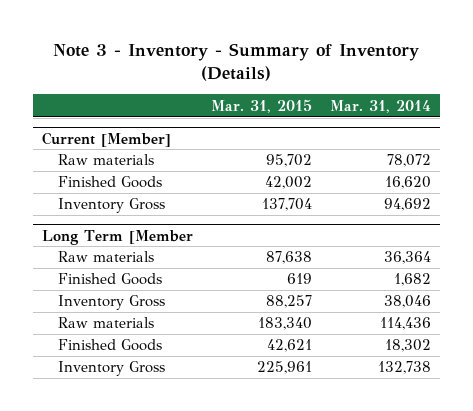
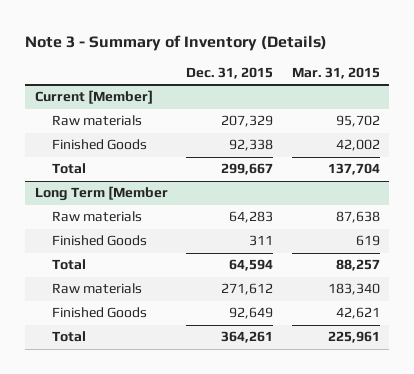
- Note 3 - Inventory - Summary of Inventory (Details)
+ Note 3 - Summary of Inventory (Details)
- | Mar. 31, 2015 | Mar. 31, 2014
+ | Dec. 31, 2015 | Mar. 31, 2015
@ Current [Member]
- Inventory Gross | 137,704 | 94,692
+ Total | 299,667 | 137,704
@ Long Term [Member
- Inventory Gross | 88,257 | 38,046
+ Total | 64,594 | 88,257
- Inventory Gross | 225,961 | 132,738
+ Total | 364,261 | 225,961

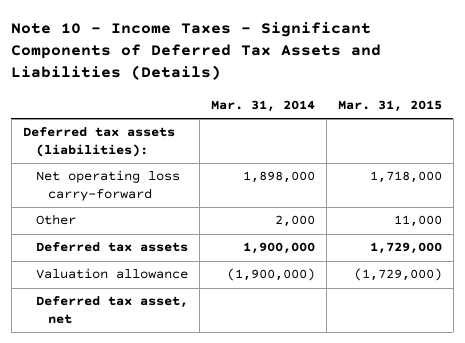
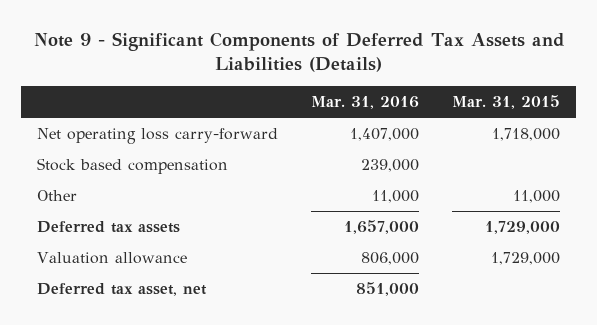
- Note 10 - Income Taxes - Significant Components of Deferred Tax Assets and Liabilities (Details)
+ Note 9 - Significant Components of Deferred Tax Assets and Liabilities (Details)
- | Mar. 31, 2014 | Mar. 31, 2015
+ | Mar. 31, 2016 | Mar. 31, 2015
- Deferred tax assets (liabilities):
+ Stock based compensation | 239,000 |
- Valuation allowance | (1,900,000) | (1,729,000)
+ Valuation allowance | 806,000 | 1,729,000

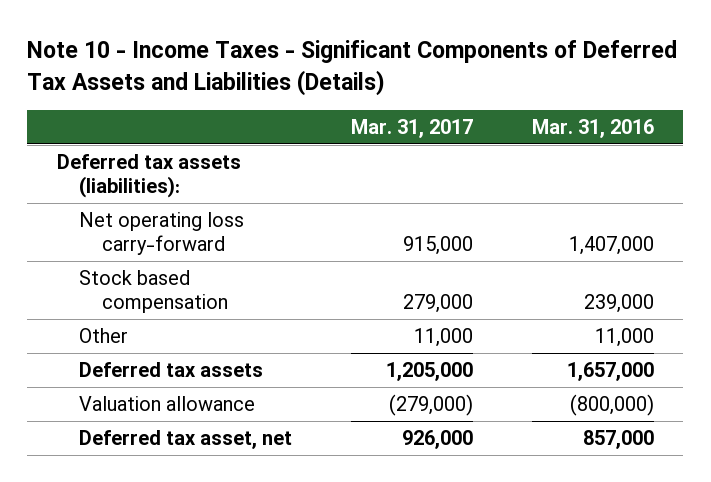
- Note 9 - Significant Components of Deferred Tax Assets and Liabilities (Details)
+ Note 10 - Income Taxes - Significant Components of Deferred Tax Assets and Liabilities (Details)
- | Mar. 31, 2016 | Mar. 31, 2015
+ | Mar. 31, 2017 | Mar. 31, 2016
+ Deferred tax assets (liabilities):
- Valuation allowance | 806,000 | 1,729,000
- Deferred tax asset, net | 851,000 |
+ Valuation allowance | (279,000) | (800,000)
+ Deferred tax asset, net | 926,000 | 857,000

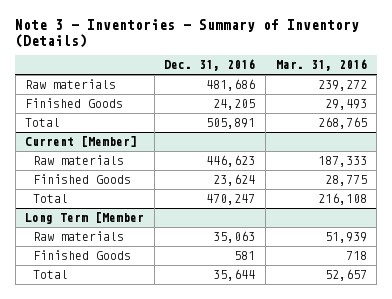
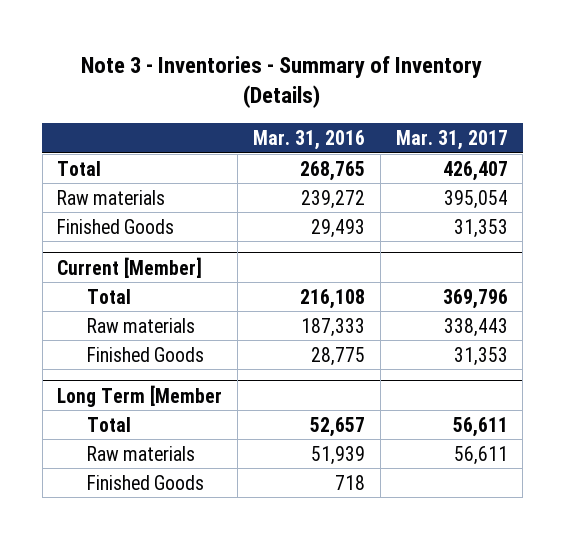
- | Dec. 31, 2016 | Mar. 31, 2016
+ | Mar. 31, 2016 | Mar. 31, 2017
moved up: Total | 268,765 | 426,407
@ Current [Member]
moved up: Total | 216,108 | 369,796
@ Long Term [Member
moved up: Total | 52,657 | 56,611

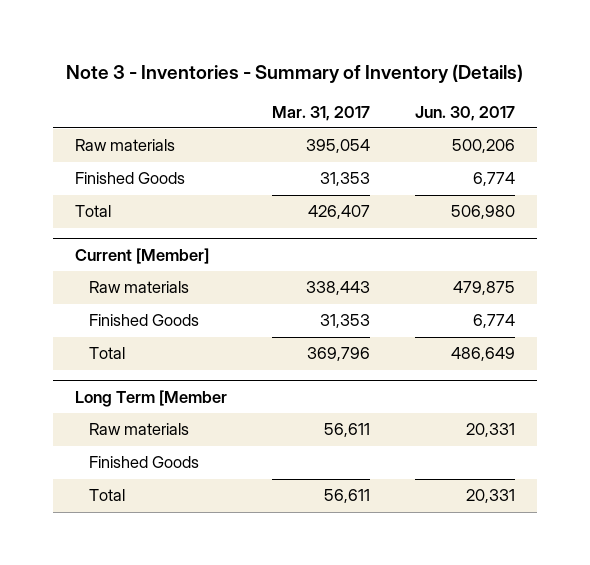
- | Mar. 31, 2016 | Mar. 31, 2017
+ | Mar. 31, 2017 | Jun. 30, 2017
moved down: Total | 426,407 | 506,980
@ Current [Member]
moved down: Total | 369,796 | 486,649
@ Long Term [Member
moved down: Total | 56,611 | 20,331

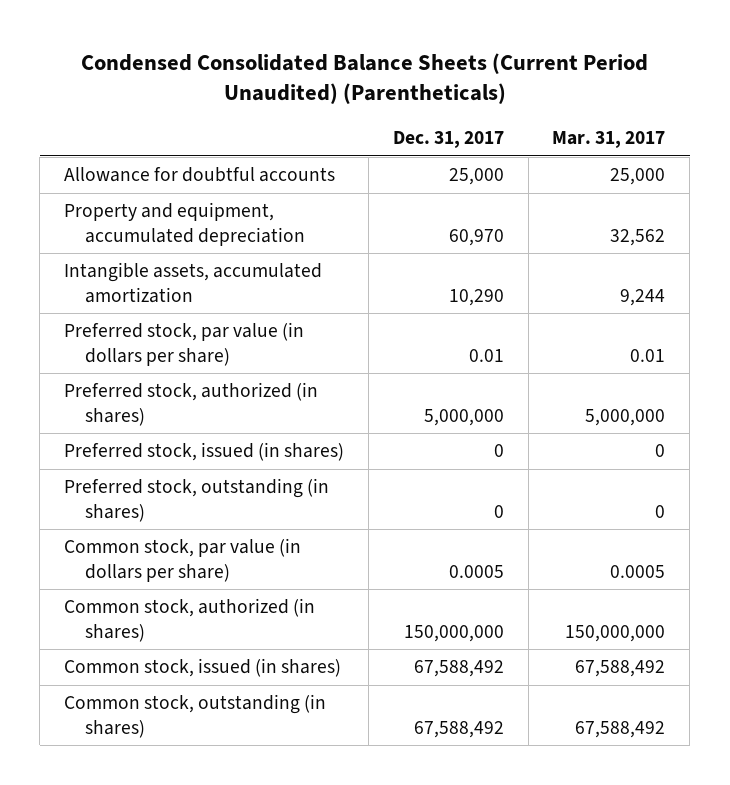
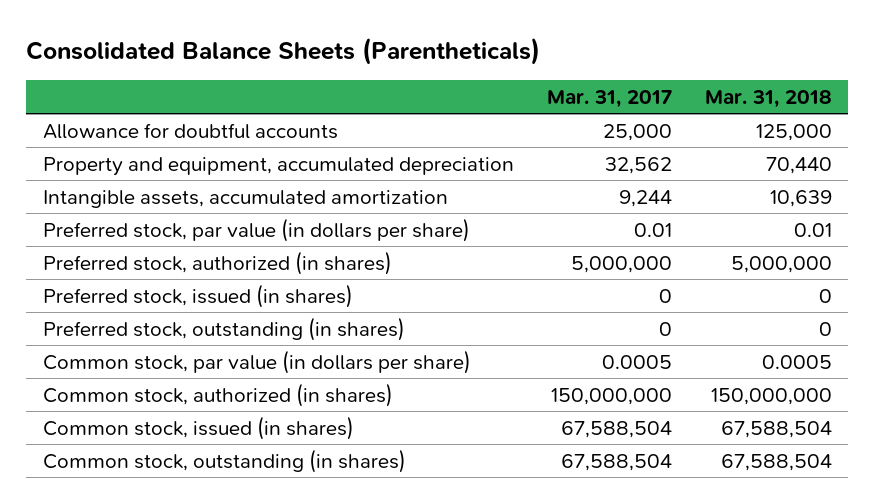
- Condensed Consolidated Balance Sheets (Current Period Unaudited) (Parentheticals)
+ Consolidated Balance Sheets (Parentheticals)
- | Dec. 31, 2017 | Mar. 31, 2017
+ | Mar. 31, 2017 | Mar. 31, 2018
- Common stock, issued (in shares) | 67,588,492 | 67,588,492
- Common stock, outstanding (in shares) | 67,588,492 | 67,588,492
+ Common stock, issued (in shares) | 67,588,504 | 67,588,504
+ Common stock, outstanding (in shares) | 67,588,504 | 67,588,504

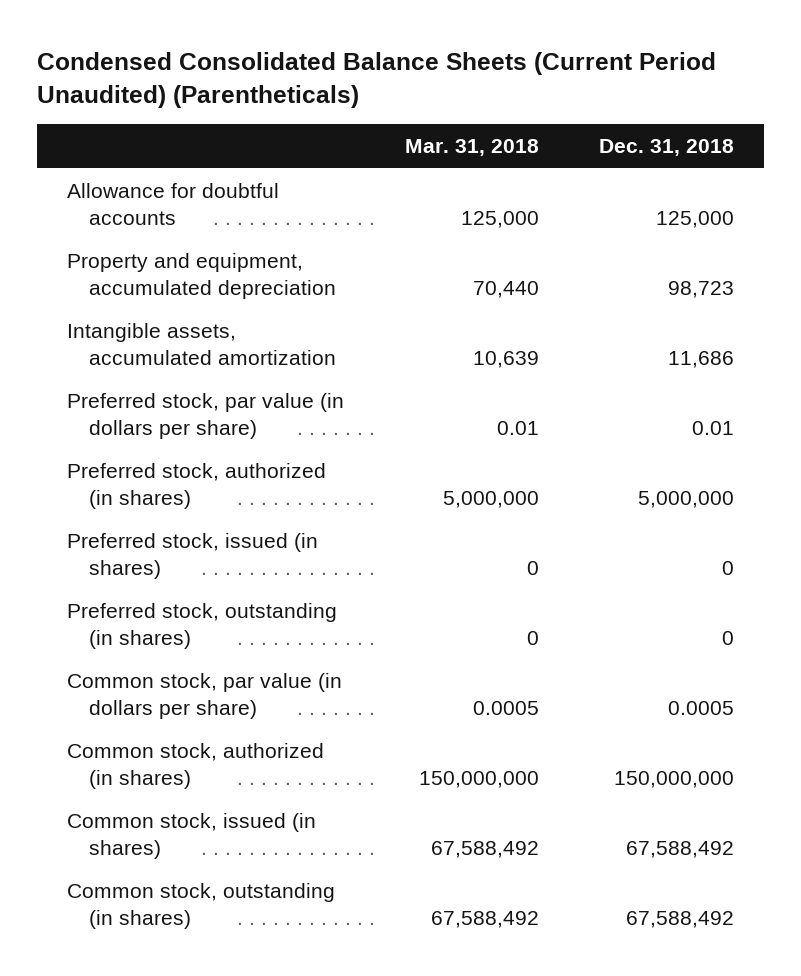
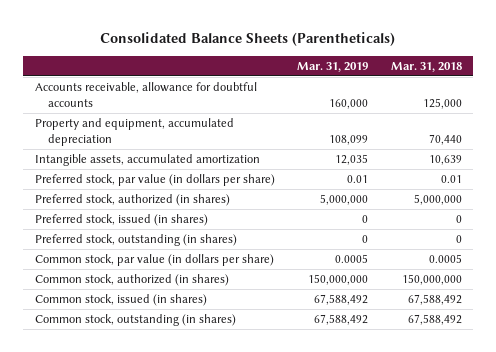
- Condensed Consolidated Balance Sheets (Current Period Unaudited) (Parentheticals)
+ Consolidated Balance Sheets (Parentheticals)
- | Mar. 31, 2018 | Dec. 31, 2018
+ | Mar. 31, 2019 | Mar. 31, 2018
- Allowance for doubtful accounts | 125,000 | 125,000
+ Accounts receivable, allowance for doubtful accounts | 160,000 | 125,000

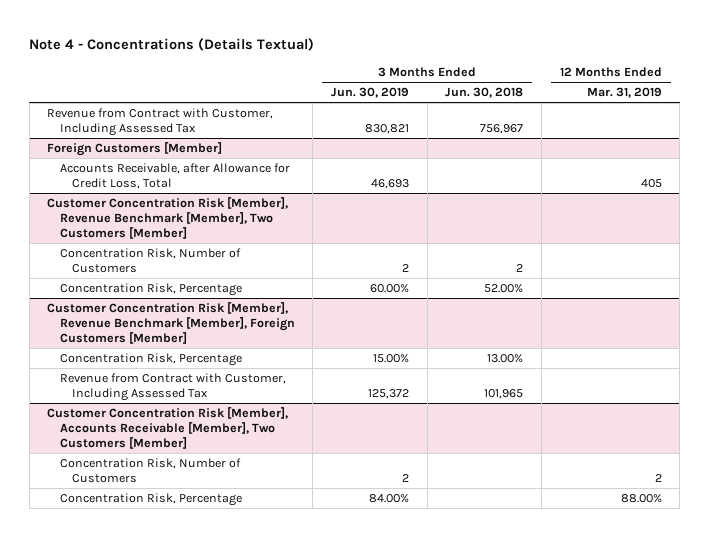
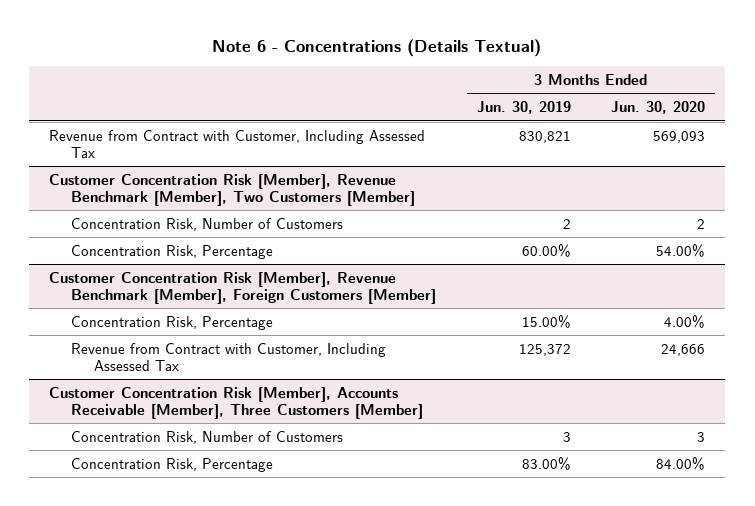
- Note 4 - Concentrations (Details Textual)
+ Note 6 - Concentrations (Details Textual)
- | 3 Months Ended Jun. 30, 2019 | 3 Months Ended Jun. 30, 2018 | 12 Months Ended Mar. 31, 2019
+ | 3 Months Ended Jun. 30, 2019 | 3 Months Ended Jun. 30, 2020
- Foreign Customers [Member]
- Accounts Receivable, after Allowance for Credit Loss, Total | 46,693 | | 405
- Customer Concentration Risk [Member], Accounts Receivable [Member], Two Customers [Member]
- Concentration Risk, Number of Customers | 2 | | 2
- Concentration Risk, Percentage | 84.00% | | 88.00%
+ Customer Concentration Risk [Member], Accounts Receivable [Member], Three Customers [Member]
+ Concentration Risk, Number of Customers | 3 | 3
+ Concentration Risk, Percentage | 83.00% | 84.00%

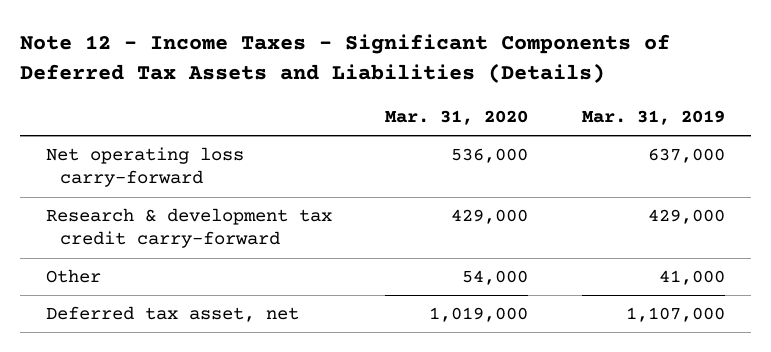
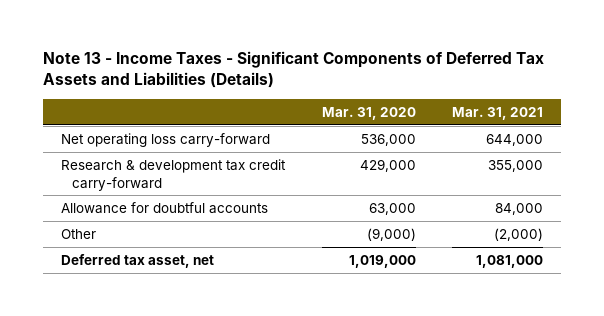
- Note 12 - Income Taxes - Significant Components of Deferred Tax Assets and Liabilities (Details)
+ Note 13 - Income Taxes - Significant Components of Deferred Tax Assets and Liabilities (Details)
- | Mar. 31, 2020 | Mar. 31, 2019
+ | Mar. 31, 2020 | Mar. 31, 2021
- Other | 54,000 | 41,000
+ Allowance for doubtful accounts | 63,000 | 84,000
+ Other | (9,000) | (2,000)

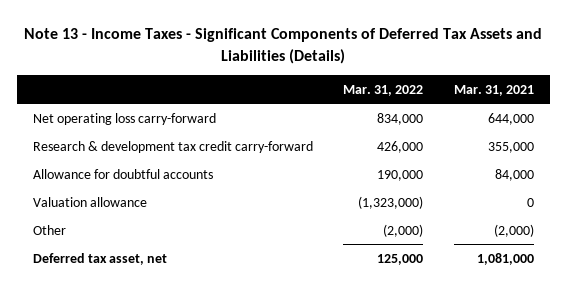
- | Mar. 31, 2020 | Mar. 31, 2021
+ | Mar. 31, 2022 | Mar. 31, 2021
+ Valuation allowance | (1,323,000) | 0

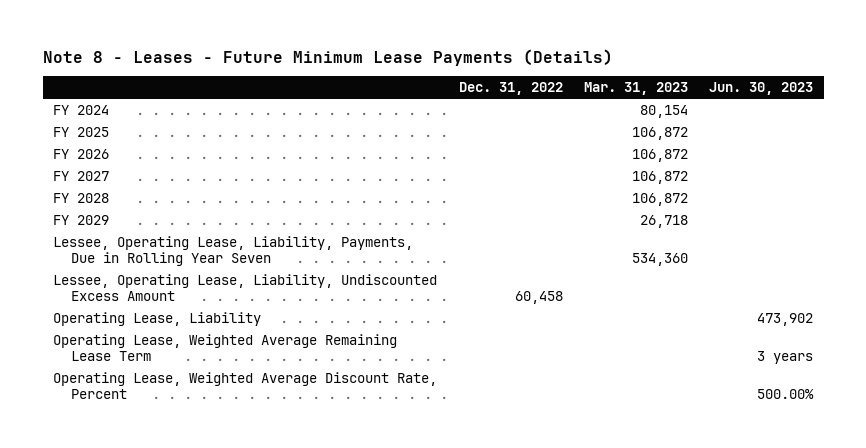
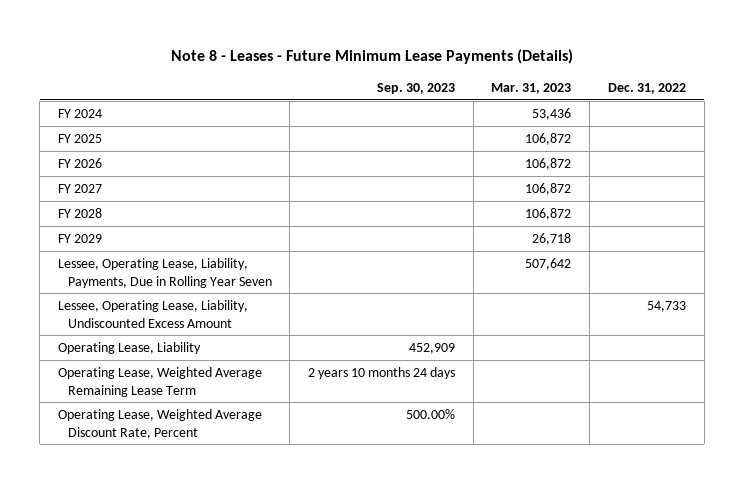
- | Dec. 31, 2022 | Mar. 31, 2023 | Jun. 30, 2023
+ | Sep. 30, 2023 | Mar. 31, 2023 | Dec. 31, 2022
- FY 2024 | | 80,154 |
+ FY 2024 | | 53,436 |
- Lessee, Operating Lease, Liability, Payments, Due in Rolling Year Seven | | 534,360 |
- Lessee, Operating Lease, Liability, Undiscounted Excess Amount | 60,458 | |
+ Lessee, Operating Lease, Liability, Payments, Due in Rolling Year Seven | | 507,642 |
+ Lessee, Operating Lease, Liability, Undiscounted Excess Amount | | | 54,733

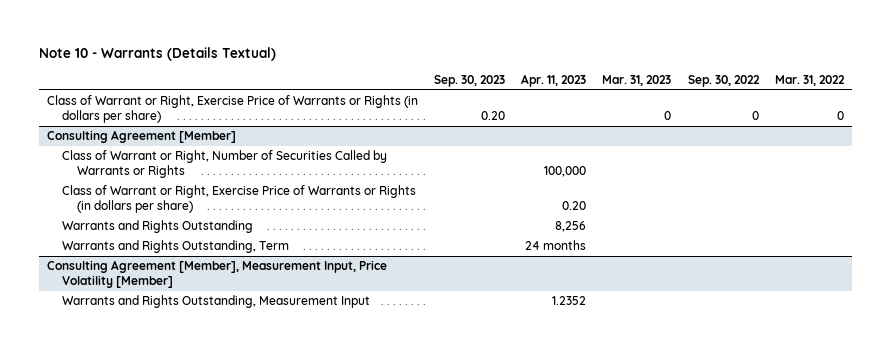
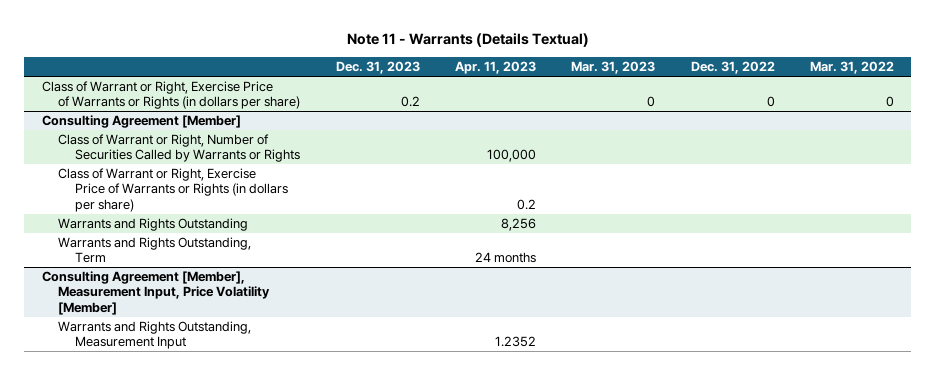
- Note 10 - Warrants (Details Textual)
+ Note 11 - Warrants (Details Textual)
- | Sep. 30, 2023 | Apr. 11, 2023 | Mar. 31, 2023 | Sep. 30, 2022 | Mar. 31, 2022
+ | Dec. 31, 2023 | Apr. 11, 2023 | Mar. 31, 2023 | Dec. 31, 2022 | Mar. 31, 2022
@ Consulting Agreement [Member]
- Class of Warrant or Right, Exercise Price of Warrants or Rights (in dollars per share) | | 0.20 | | |
+ Class of Warrant or Right, Exercise Price of Warrants or Rights (in dollars per share) | | 0.2 | | |

